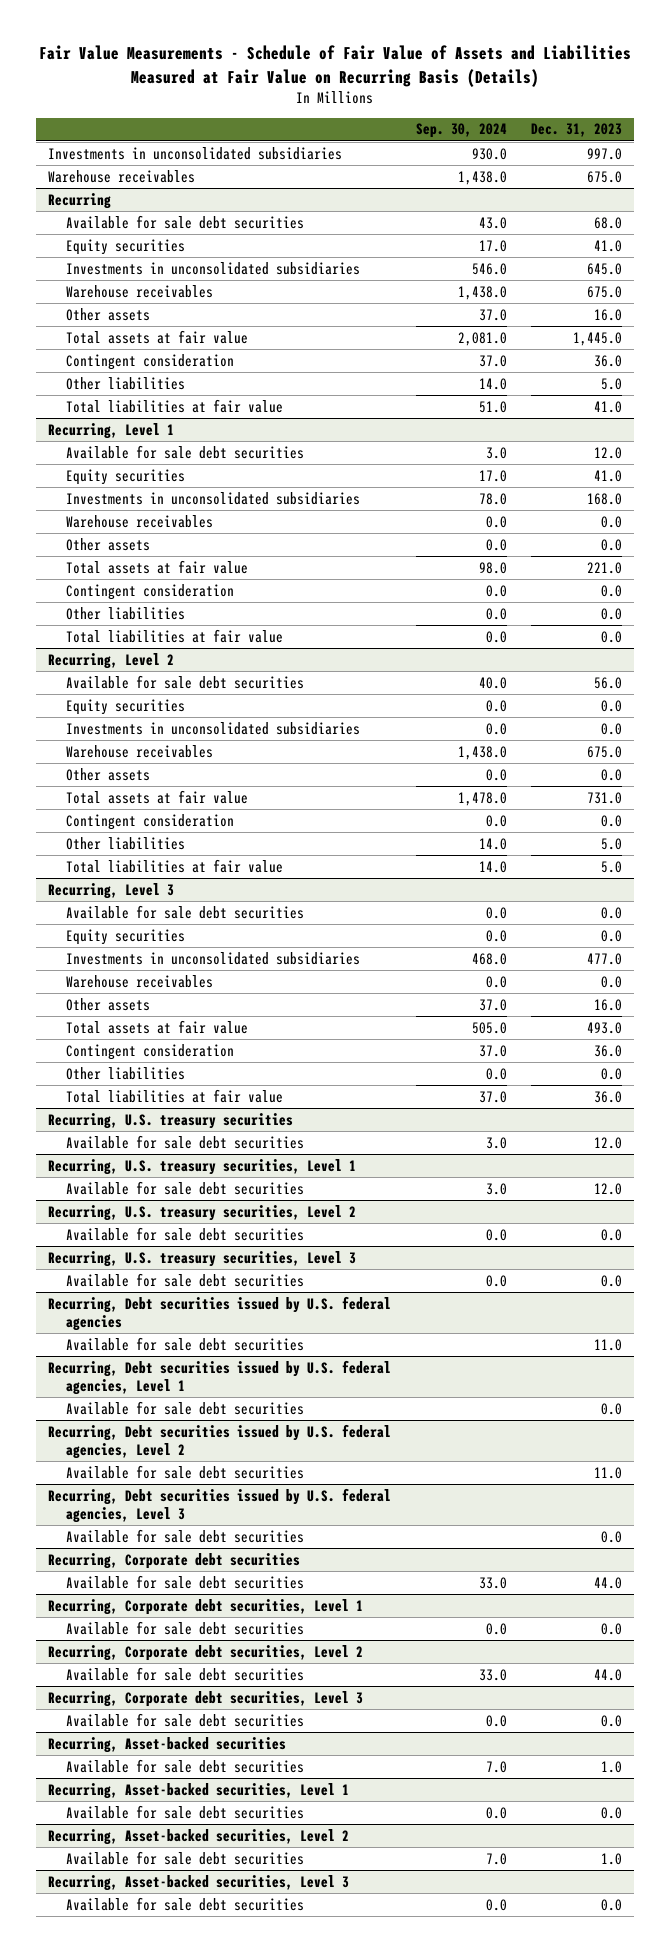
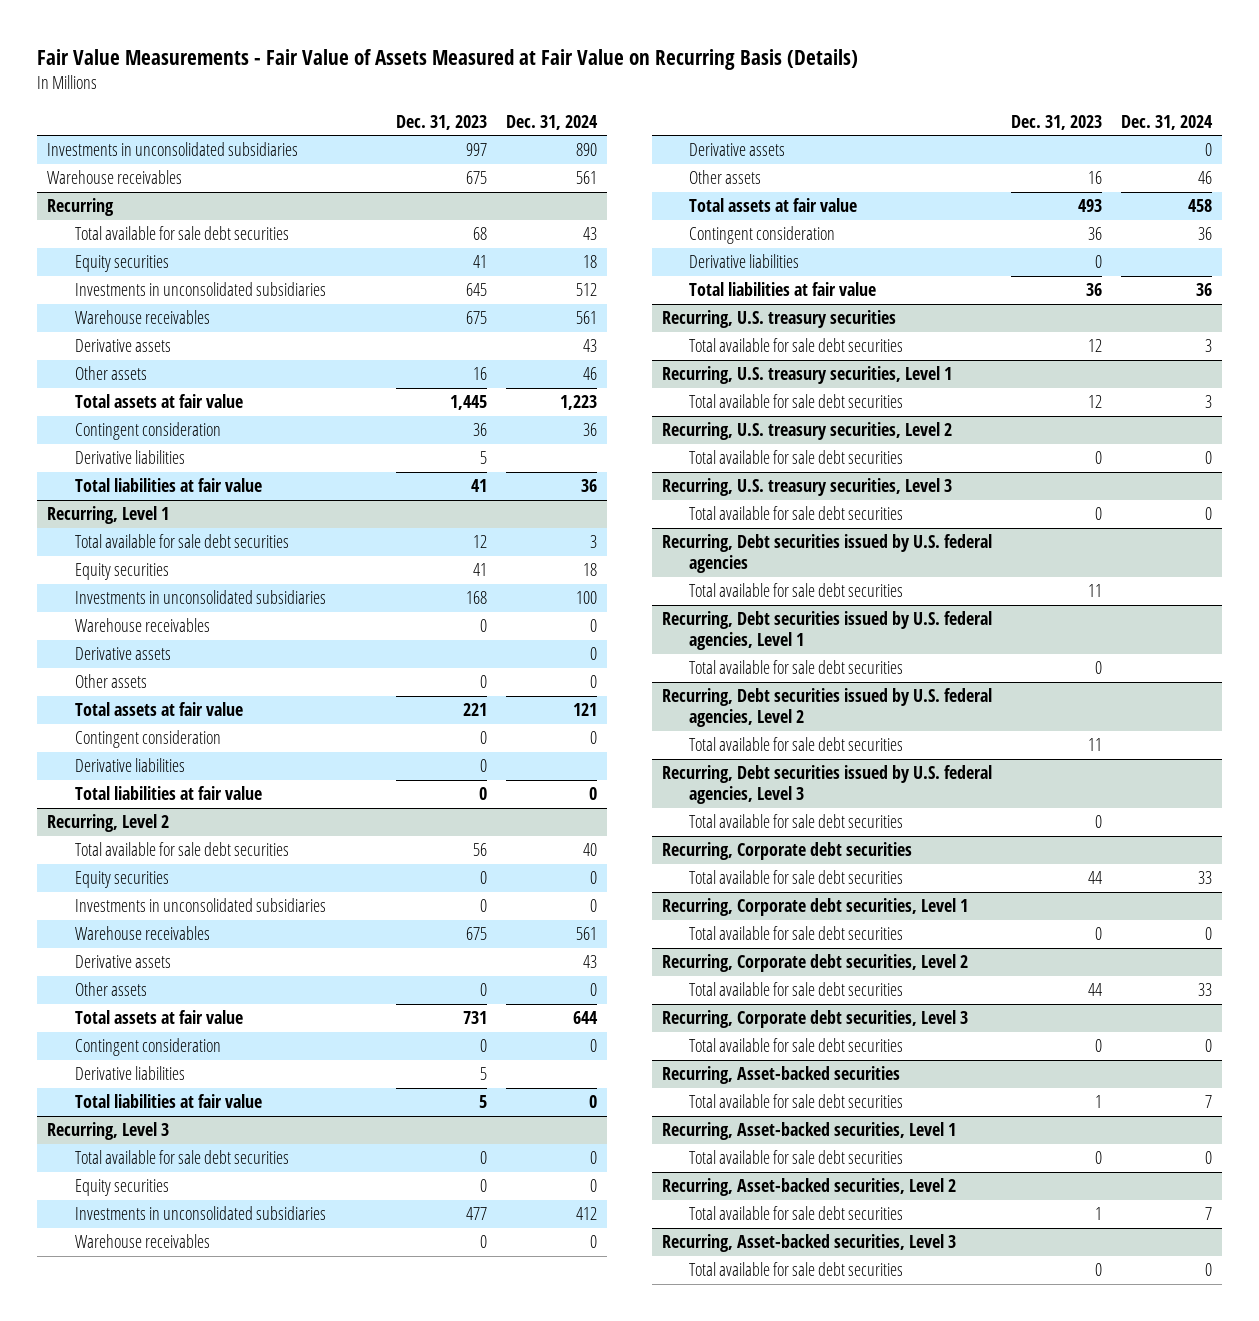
- Fair Value Measurements - Schedule of Fair Value of Assets and Liabilities Measured at Fair Value on Recurring Basis (Details)
+ Fair Value Measurements - Fair Value of Assets Measured at Fair Value on Recurring Basis (Details)
- | Sep. 30, 2024 | Dec. 31, 2023
+ | Dec. 31, 2023 | Dec. 31, 2024
- Investments in unconsolidated subsidiaries | 930.0 | 997.0
- Warehouse receivables | 1,438.0 | 675.0
+ Investments in unconsolidated subsidiaries | 997 | 890
+ Warehouse receivables | 675 | 561
@ Recurring
- Available for sale debt securities | 43.0 | 68.0
- Equity securities | 17.0 | 41.0
- Investments in unconsolidated subsidiaries | 546.0 | 645.0
- Warehouse receivables | 1,438.0 | 675.0
- Other assets | 37.0 | 16.0
- Total assets at fair value | 2,081.0 | 1,445.0
- Contingent consideration | 37.0 | 36.0
- Other liabilities | 14.0 | 5.0
- Total liabilities at fair value | 51.0 | 41.0
+ Total available for sale debt securities | 68 | 43
+ Equity securities | 41 | 18
+ Investments in unconsolidated subsidiaries | 645 | 512
+ Warehouse receivables | 675 | 561
+ Derivative assets | | 43
+ Other assets | 16 | 46
+ Total assets at fair value | 1,445 | 1,223
+ Contingent consideration | 36 | 36
+ Derivative liabilities | 5 |
+ Total liabilities at fair value | 41 | 36
@ Recurring, Level 1
- Available for sale debt securities | 3.0 | 12.0
- Equity securities | 17.0 | 41.0
- Investments in unconsolidated subsidiaries | 78.0 | 168.0
- Warehouse receivables | 0.0 | 0.0
- Other assets | 0.0 | 0.0
- Total assets at fair value | 98.0 | 221.0
- Contingent consideration | 0.0 | 0.0
- Other liabilities | 0.0 | 0.0
- Total liabilities at fair value | 0.0 | 0.0
+ Total available for sale debt securities | 12 | 3
+ Equity securities | 41 | 18
+ Investments in unconsolidated subsidiaries | 168 | 100
+ Warehouse receivables | 0 | 0
+ Derivative assets | | 0
+ Other assets | 0 | 0
+ Total assets at fair value | 221 | 121
+ Contingent consideration | 0 | 0
+ Derivative liabilities | 0 |
+ Total liabilities at fair value | 0 | 0
@ Recurring, Level 2
- Available for sale debt securities | 40.0 | 56.0
- Equity securities | 0.0 | 0.0
- Investments in unconsolidated subsidiaries | 0.0 | 0.0
- Warehouse receivables | 1,438.0 | 675.0
- Other assets | 0.0 | 0.0
- Total assets at fair value | 1,478.0 | 731.0
- Contingent consideration | 0.0 | 0.0
- Other liabilities | 14.0 | 5.0
- Total liabilities at fair value | 14.0 | 5.0
+ Total available for sale debt securities | 56 | 40
+ Equity securities | 0 | 0
+ Investments in unconsolidated subsidiaries | 0 | 0
+ Warehouse receivables | 675 | 561
+ Derivative assets | | 43
+ Other assets | 0 | 0
+ Total assets at fair value | 731 | 644
+ Contingent consideration | 0 | 0
+ Derivative liabilities | 5 |
+ Total liabilities at fair value | 5 | 0
@ Recurring, Level 3
- Available for sale debt securities | 0.0 | 0.0
- Equity securities | 0.0 | 0.0
- Investments in unconsolidated subsidiaries | 468.0 | 477.0
- Warehouse receivables | 0.0 | 0.0
- Other assets | 37.0 | 16.0
- Total assets at fair value | 505.0 | 493.0
- Contingent consideration | 37.0 | 36.0
- Other liabilities | 0.0 | 0.0
- Total liabilities at fair value | 37.0 | 36.0
+ Total available for sale debt securities | 0 | 0
+ Equity securities | 0 | 0
+ Investments in unconsolidated subsidiaries | 477 | 412
+ Warehouse receivables | 0 | 0
+ Derivative assets | | 0
+ Other assets | 16 | 46
+ Total assets at fair value | 493 | 458
+ Contingent consideration | 36 | 36
+ Derivative liabilities | 0 |
+ Total liabilities at fair value | 36 | 36
@ Recurring, U.S. treasury securities
- Available for sale debt securities | 3.0 | 12.0
+ Total available for sale debt securities | 12 | 3
@ Recurring, U.S. treasury securities, Level 1
- Available for sale debt securities | 3.0 | 12.0
+ Total available for sale debt securities | 12 | 3
@ Recurring, U.S. treasury securities, Level 2
- Available for sale debt securities | 0.0 | 0.0
+ Total available for sale debt securities | 0 | 0
@ Recurring, U.S. treasury securities, Level 3
- Available for sale debt securities | 0.0 | 0.0
+ Total available for sale debt securities | 0 | 0
@ Recurring, Debt securities issued by U.S. federal agencies
- Available for sale debt securities | | 11.0
+ Total available for sale debt securities | 11 |
@ Recurring, Debt securities issued by U.S. federal agencies, Level 1
- Available for sale debt securities | | 0.0
+ Total available for sale debt securities | 0 |
@ Recurring, Debt securities issued by U.S. federal agencies, Level 2
- Available for sale debt securities | | 11.0
+ Total available for sale debt securities | 11 |
@ Recurring, Debt securities issued by U.S. federal agencies, Level 3
- Available for sale debt securities | | 0.0
+ Total available for sale debt securities | 0 |
@ Recurring, Corporate debt securities
- Available for sale debt securities | 33.0 | 44.0
+ Total available for sale debt securities | 44 | 33
@ Recurring, Corporate debt securities, Level 1
- Available for sale debt securities | 0.0 | 0.0
+ Total available for sale debt securities | 0 | 0
@ Recurring, Corporate debt securities, Level 2
- Available for sale debt securities | 33.0 | 44.0
+ Total available for sale debt securities | 44 | 33
@ Recurring, Corporate debt securities, Level 3
- Available for sale debt securities | 0.0 | 0.0
+ Total available for sale debt securities | 0 | 0
@ Recurring, Asset-backed securities
- Available for sale debt securities | 7.0 | 1.0
+ Total available for sale debt securities | 1 | 7
@ Recurring, Asset-backed securities, Level 1
- Available for sale debt securities | 0.0 | 0.0
+ Total available for sale debt securities | 0 | 0
@ Recurring, Asset-backed securities, Level 2
- Available for sale debt securities | 7.0 | 1.0
+ Total available for sale debt securities | 1 | 7
@ Recurring, Asset-backed securities, Level 3
- Available for sale debt securities | 0.0 | 0.0
+ Total available for sale debt securities | 0 | 0

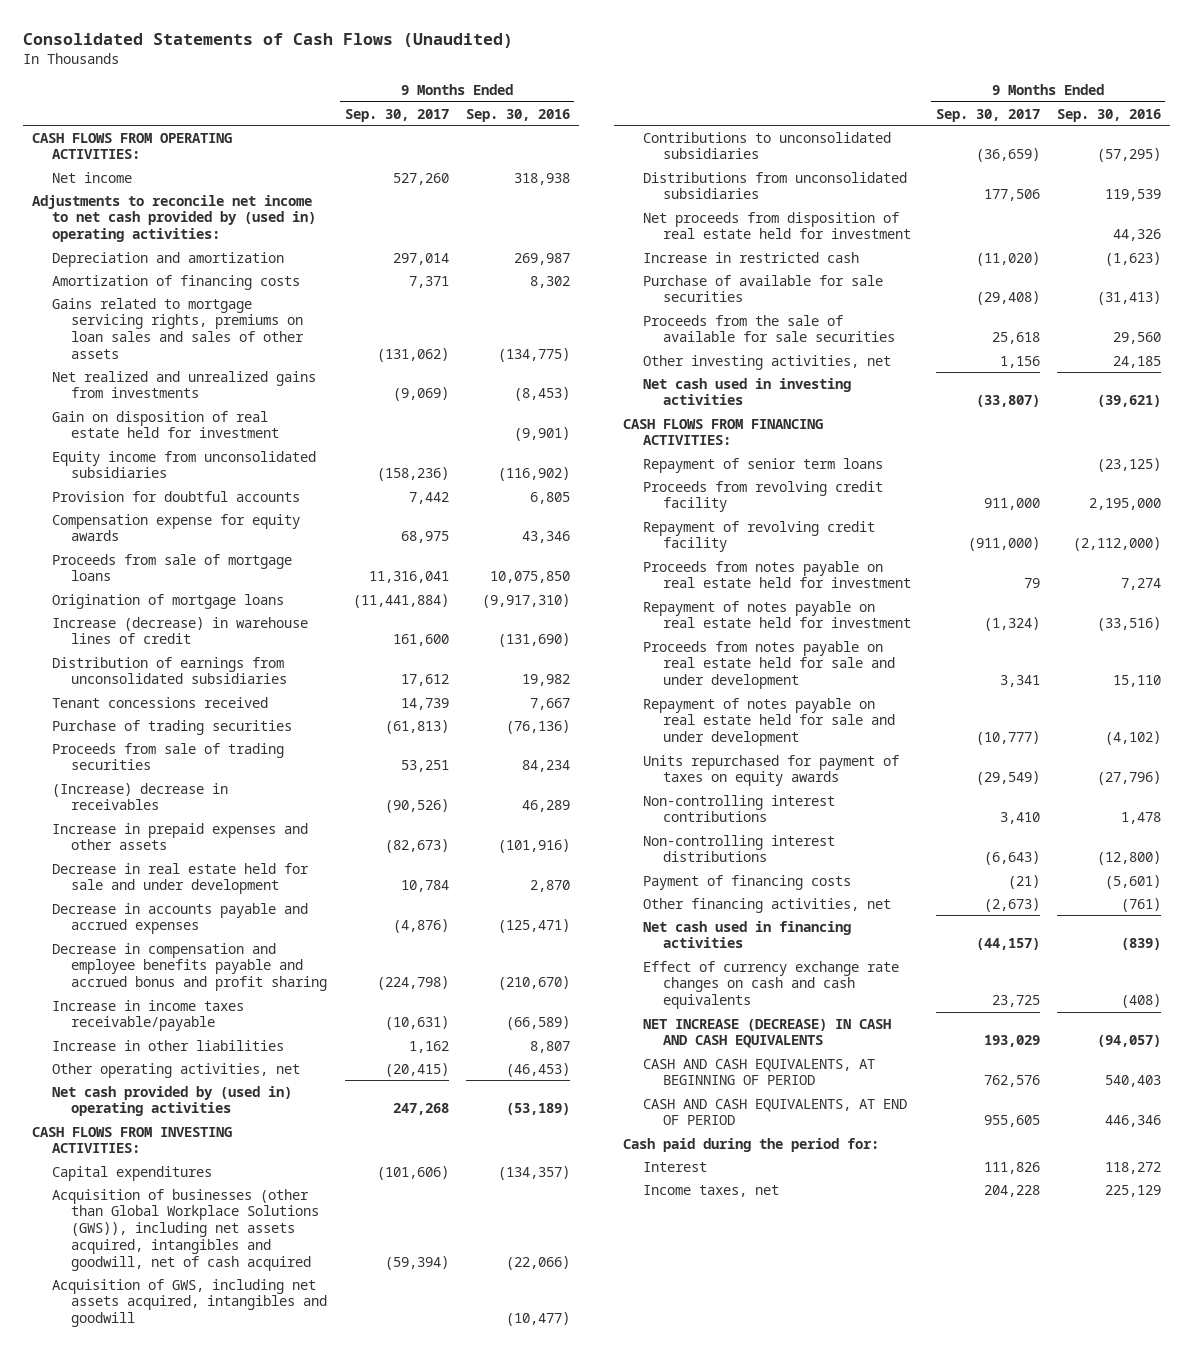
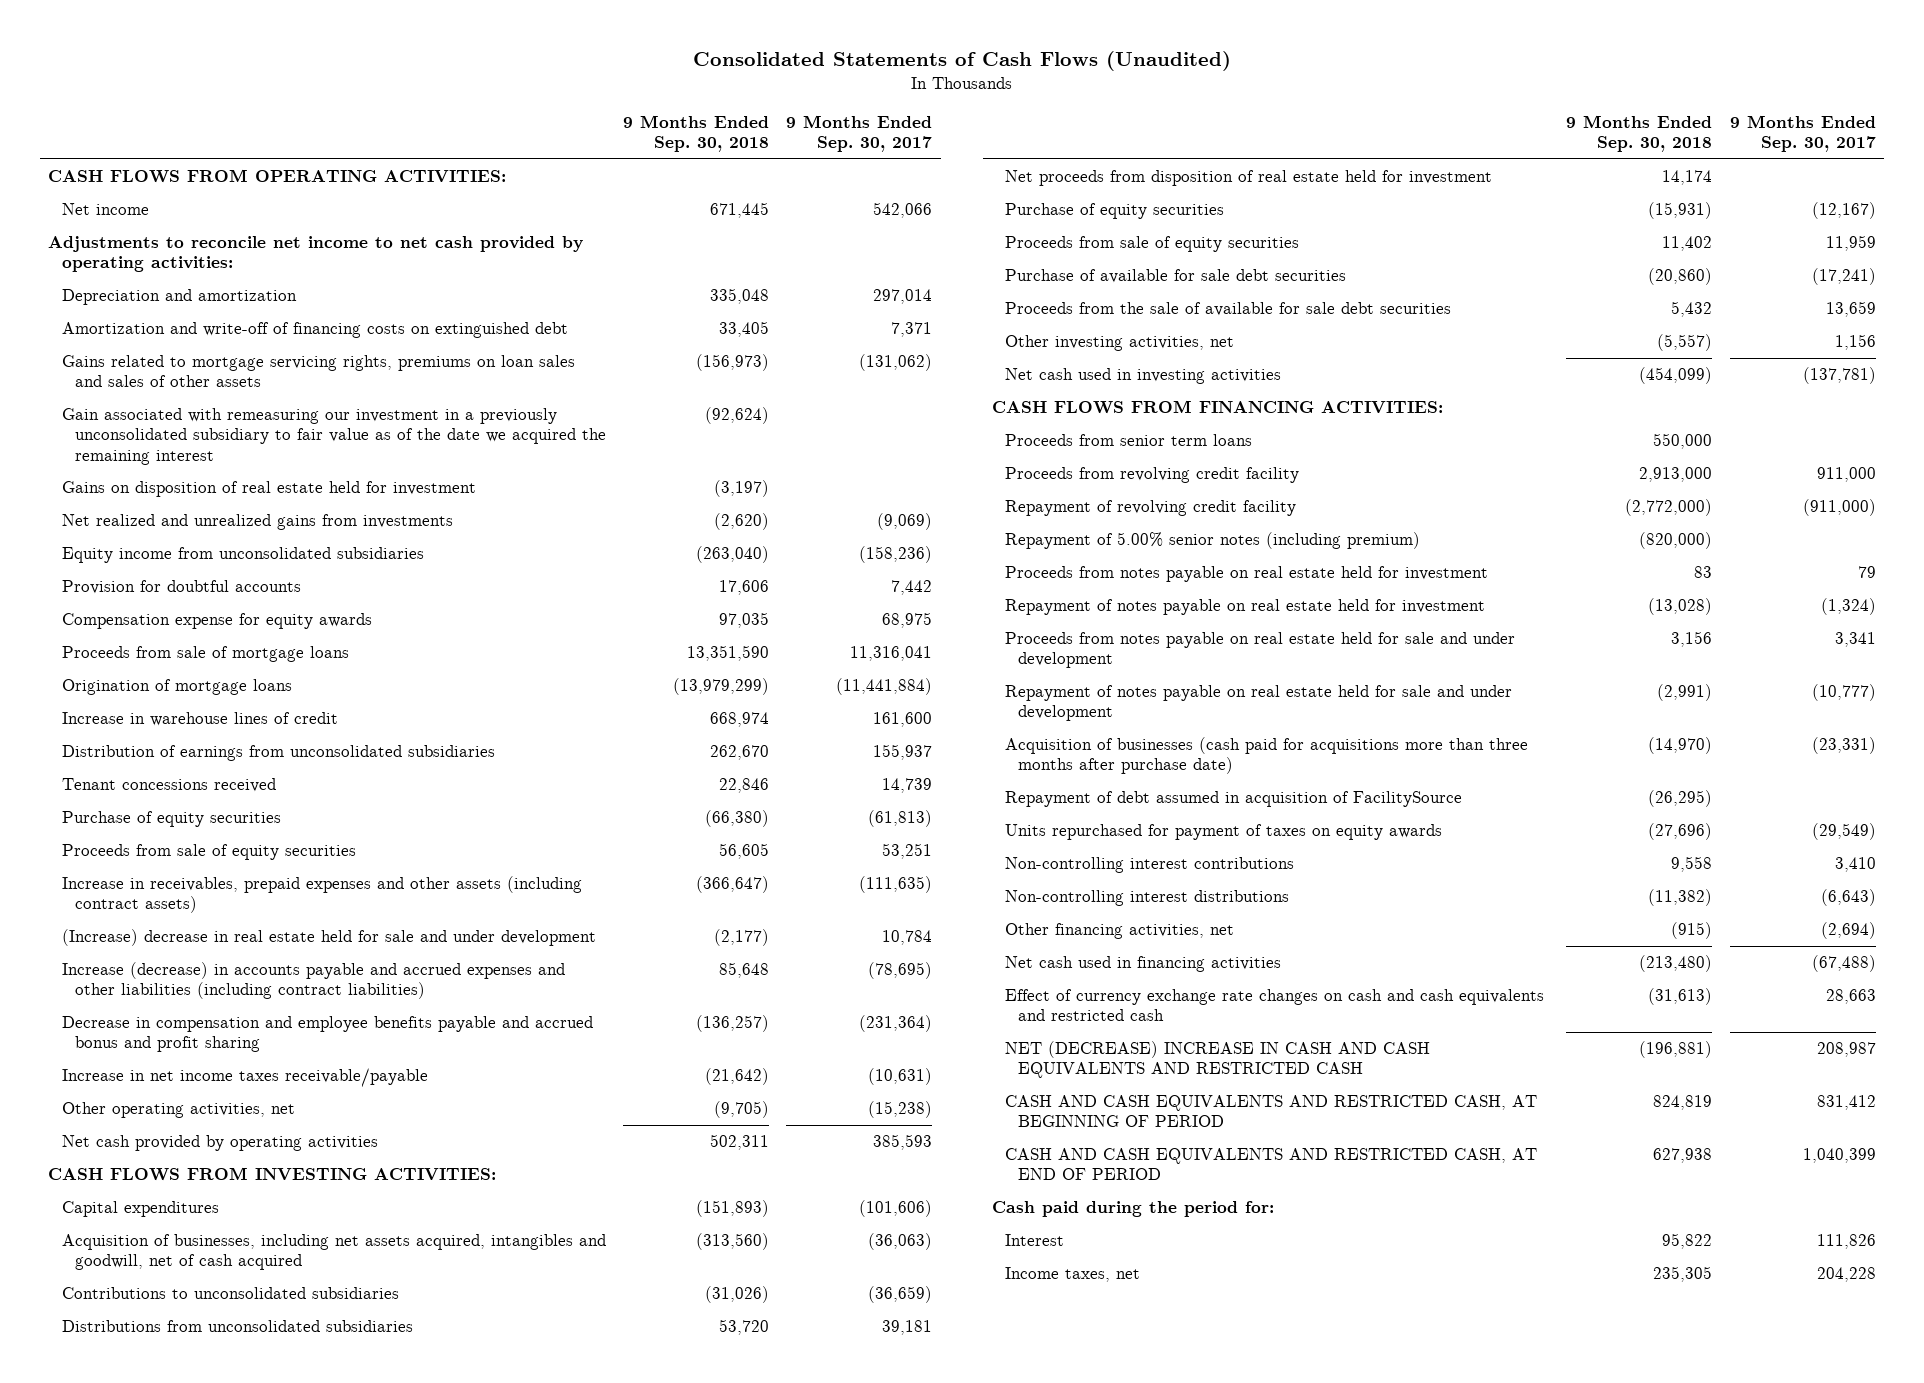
- | 9 Months Ended Sep. 30, 2017 | 9 Months Ended Sep. 30, 2016
+ | 9 Months Ended Sep. 30, 2018 | 9 Months Ended Sep. 30, 2017
- Net income | 527,260 | 318,938
- Adjustments to reconcile net income to net cash provided by (used in) operating activities:
+ Net income | 671,445 | 542,066
+ Adjustments to reconcile net income to net cash provided by operating activities:
- Amortization of financing costs | 7,371 | 8,302
+ Amortization and write-off of financing costs on extinguished debt | 33,405 | 7,371
+ Gain associated with remeasuring our investment in a previously unconsolidated subsidiary to fair value as of the date we acquired the remaining interest | (92,624) |
+ Gains on disposition of real estate held for investment | (3,197) |
- Gain on disposition of real estate held for investment | | (9,901)
- Increase (decrease) in warehouse lines of credit | 161,600 | (131,690)
- Distribution of earnings from unconsolidated subsidiaries | 17,612 | 19,982
+ Increase in warehouse lines of credit | 668,974 | 161,600
+ Distribution of earnings from unconsolidated subsidiaries | 262,670 | 155,937
- Purchase of trading securities | (61,813) | (76,136)
- Proceeds from sale of trading securities | 53,251 | 84,234
- (Increase) decrease in receivables | (90,526) | 46,289
- Increase in prepaid expenses and other assets | (82,673) | (101,916)
- Decrease in real estate held for sale and under development | 10,784 | 2,870
- Decrease in accounts payable and accrued expenses | (4,876) | (125,471)
- Decrease in compensation and employee benefits payable and accrued bonus and profit sharing | (224,798) | (210,670)
- Increase in income taxes receivable/payable | (10,631) | (66,589)
- Increase in other liabilities | 1,162 | 8,807
- Other operating activities, net | (20,415) | (46,453)
- Net cash provided by (used in) operating activities | 247,268 | (53,189)
+ Purchase of equity securities | (66,380) | (61,813)
+ Proceeds from sale of equity securities | 56,605 | 53,251
+ Increase in receivables, prepaid expenses and other assets (including contract assets) | (366,647) | (111,635)
+ (Increase) decrease in real estate held for sale and under development | (2,177) | 10,784
+ Increase (decrease) in accounts payable and accrued expenses and other liabilities (including contract liabilities) | 85,648 | (78,695)
+ Decrease in compensation and employee benefits payable and accrued bonus and profit sharing | (136,257) | (231,364)
+ Increase in net income taxes receivable/payable | (21,642) | (10,631)
+ Other operating activities, net | (9,705) | (15,238)
+ Net cash provided by operating activities | 502,311 | 385,593
- Acquisition of businesses (other than Global Workplace Solutions (GWS)), including net assets acquired, intangibles and goodwill, net of cash acquired | (59,394) | (22,066)
- Acquisition of GWS, including net assets acquired, intangibles and goodwill | | (10,477)
+ Acquisition of businesses, including net assets acquired, intangibles and goodwill, net of cash acquired | (313,560) | (36,063)
- Distributions from unconsolidated subsidiaries | 177,506 | 119,539
+ Distributions from unconsolidated subsidiaries | 53,720 | 39,181
- Increase in restricted cash | (11,020) | (1,623)
- Purchase of available for sale securities | (29,408) | (31,413)
- Proceeds from the sale of available for sale securities | 25,618 | 29,560
+ Purchase of equity securities | (15,931) | (12,167)
+ Proceeds from sale of equity securities | 11,402 | 11,959
+ Purchase of available for sale debt securities | (20,860) | (17,241)
+ Proceeds from the sale of available for sale debt securities | 5,432 | 13,659
- Net cash used in investing activities | (33,807) | (39,621)
+ Net cash used in investing activities | (454,099) | (137,781)
- Repayment of senior term loans | | (23,125)
+ Proceeds from senior term loans | 550,000 |
+ Repayment of 5.00% senior notes (including premium) | (820,000) |
+ Acquisition of businesses (cash paid for acquisitions more than three months after purchase date) | (14,970) | (23,331)
+ Repayment of debt assumed in acquisition of FacilitySource | (26,295) |
- Payment of financing costs | (21) | (5,601)
- Other financing activities, net | (2,673) | (761)
- Net cash used in financing activities | (44,157) | (839)
- Effect of currency exchange rate changes on cash and cash equivalents | 23,725 | (408)
- NET INCREASE (DECREASE) IN CASH AND CASH EQUIVALENTS | 193,029 | (94,057)
- CASH AND CASH EQUIVALENTS, AT BEGINNING OF PERIOD | 762,576 | 540,403
- CASH AND CASH EQUIVALENTS, AT END OF PERIOD | 955,605 | 446,346
+ Other financing activities, net | (915) | (2,694)
+ Net cash used in financing activities | (213,480) | (67,488)
+ Effect of currency exchange rate changes on cash and cash equivalents and restricted cash | (31,613) | 28,663
+ NET (DECREASE) INCREASE IN CASH AND CASH EQUIVALENTS AND RESTRICTED CASH | (196,881) | 208,987
+ CASH AND CASH EQUIVALENTS AND RESTRICTED CASH, AT BEGINNING OF PERIOD | 824,819 | 831,412
+ CASH AND CASH EQUIVALENTS AND RESTRICTED CASH, AT END OF PERIOD | 627,938 | 1,040,399

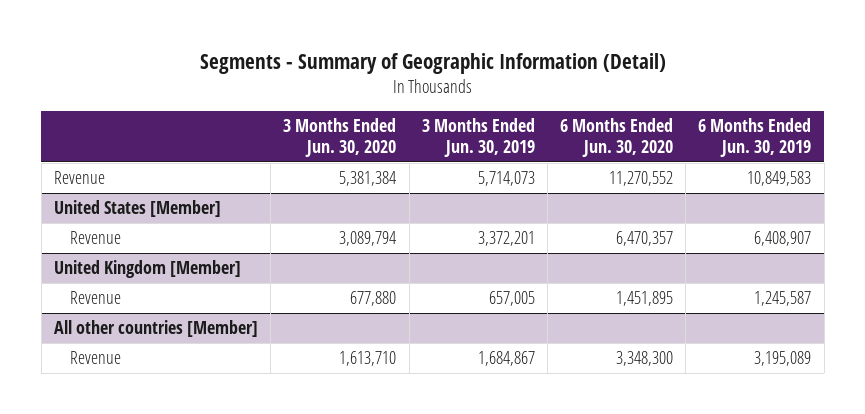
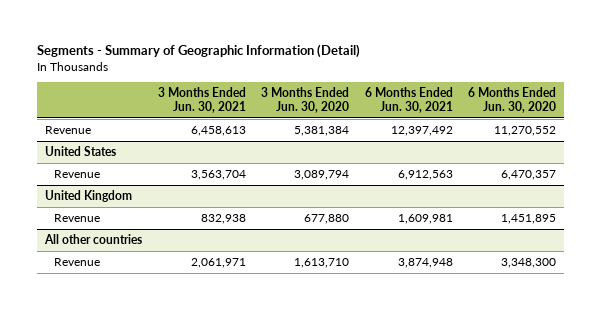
- | 3 Months Ended Jun. 30, 2020 | 3 Months Ended Jun. 30, 2019 | 6 Months Ended Jun. 30, 2020 | 6 Months Ended Jun. 30, 2019
+ | 3 Months Ended Jun. 30, 2021 | 3 Months Ended Jun. 30, 2020 | 6 Months Ended Jun. 30, 2021 | 6 Months Ended Jun. 30, 2020
- United States [Member]
+ United States
- United Kingdom [Member]
+ United Kingdom
- All other countries [Member]
+ All other countries

